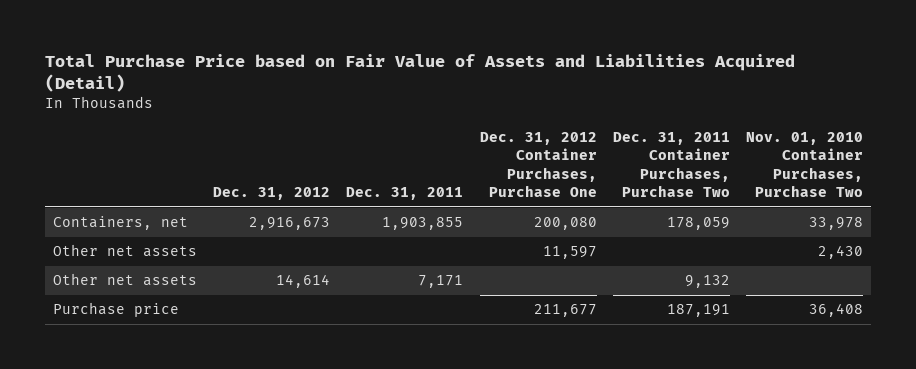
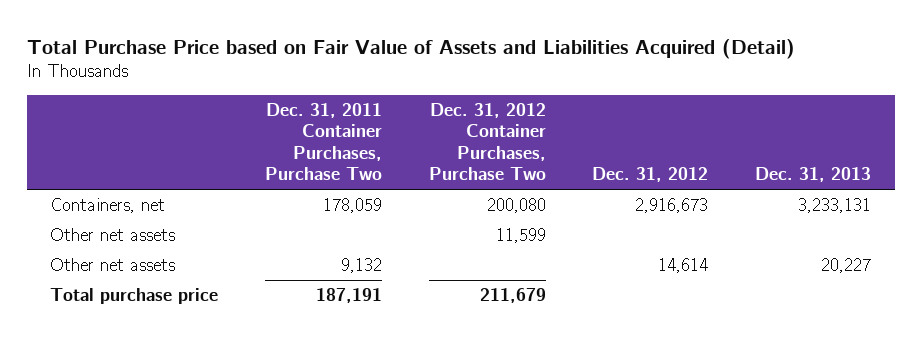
- | Dec. 31, 2012 | Dec. 31, 2011 | Dec. 31, 2012 Container Purchases, Purchase One | Dec. 31, 2011 Container Purchases, Purchase Two | Nov. 01, 2010 Container Purchases, Purchase Two
+ | Dec. 31, 2011 Container Purchases, Purchase Two | Dec. 31, 2012 Container Purchases, Purchase Two | Dec. 31, 2012 | Dec. 31, 2013
- Purchase price | | | 211,677 | 187,191 | 36,408
+ Total purchase price | 187,191 | 211,679 | |

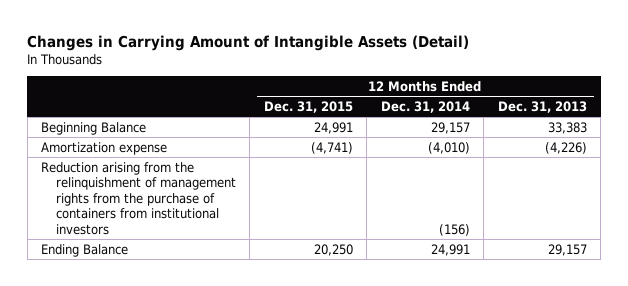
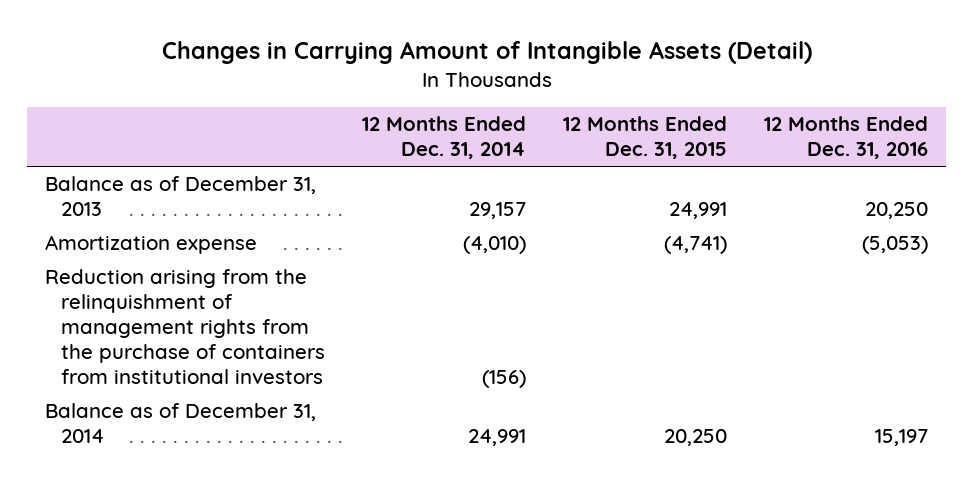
- | 12 Months Ended Dec. 31, 2015 | 12 Months Ended Dec. 31, 2014 | 12 Months Ended Dec. 31, 2013
+ | 12 Months Ended Dec. 31, 2014 | 12 Months Ended Dec. 31, 2015 | 12 Months Ended Dec. 31, 2016
- Beginning Balance | 24,991 | 29,157 | 33,383
+ Balance as of December 31, 2013 | 29,157 | 24,991 | 20,250
- Ending Balance | 20,250 | 24,991 | 29,157
+ Balance as of December 31, 2014 | 24,991 | 20,250 | 15,197

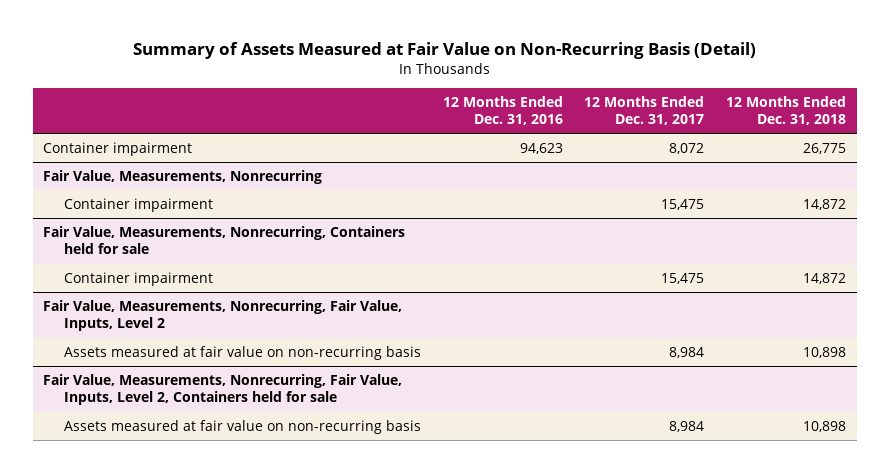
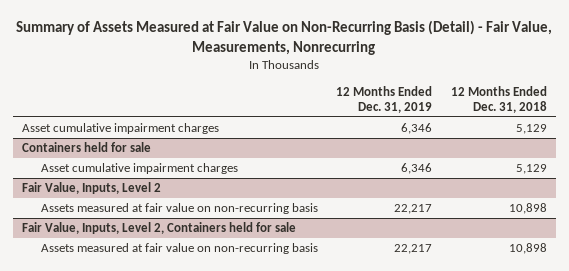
- Summary of Assets Measured at Fair Value on Non-Recurring Basis (Detail)
+ Summary of Assets Measured at Fair Value on Non-Recurring Basis (Detail) - Fair Value, Measurements, Nonrecurring
- | 12 Months Ended Dec. 31, 2016 | 12 Months Ended Dec. 31, 2017 | 12 Months Ended Dec. 31, 2018
+ | 12 Months Ended Dec. 31, 2019 | 12 Months Ended Dec. 31, 2018
- Container impairment | 94,623 | 8,072 | 26,775
- Fair Value, Measurements, Nonrecurring
- Container impairment | | 15,475 | 14,872
- Fair Value, Measurements, Nonrecurring, Containers held for sale
- Container impairment | | 15,475 | 14,872
- Fair Value, Measurements, Nonrecurring, Fair Value, Inputs, Level 2
+ Asset cumulative impairment charges | 6,346 | 5,129
+ Containers held for sale
+ Asset cumulative impairment charges | 6,346 | 5,129
+ Fair Value, Inputs, Level 2
- Fair Value, Measurements, Nonrecurring, Fair Value, Inputs, Level 2, Containers held for sale
+ Fair Value, Inputs, Level 2, Containers held for sale

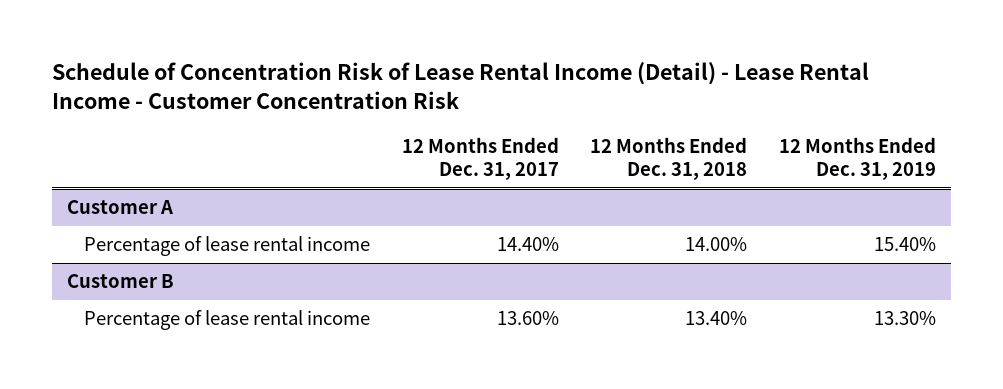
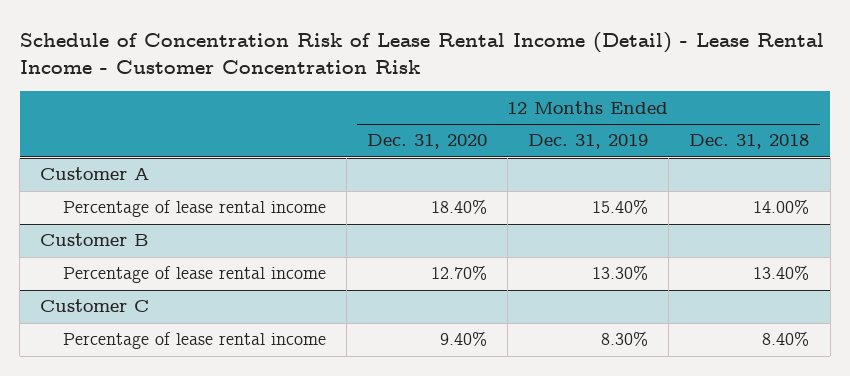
- | 12 Months Ended Dec. 31, 2017 | 12 Months Ended Dec. 31, 2018 | 12 Months Ended Dec. 31, 2019
+ | 12 Months Ended Dec. 31, 2020 | 12 Months Ended Dec. 31, 2019 | 12 Months Ended Dec. 31, 2018
+ Customer C
+ Percentage of lease rental income | 9.40% | 8.30% | 8.40%

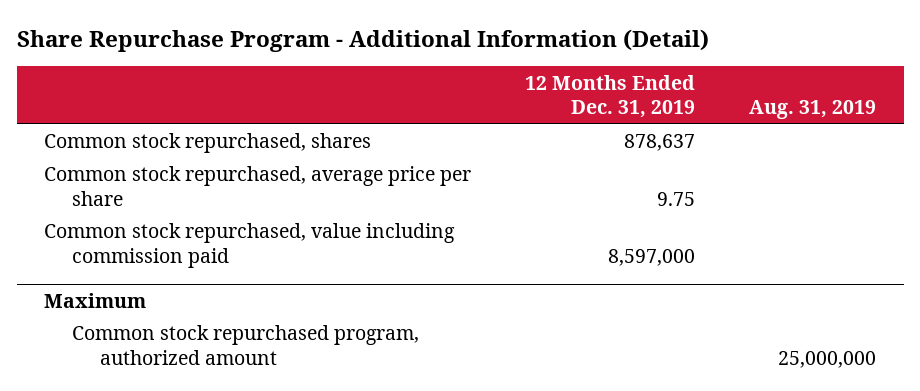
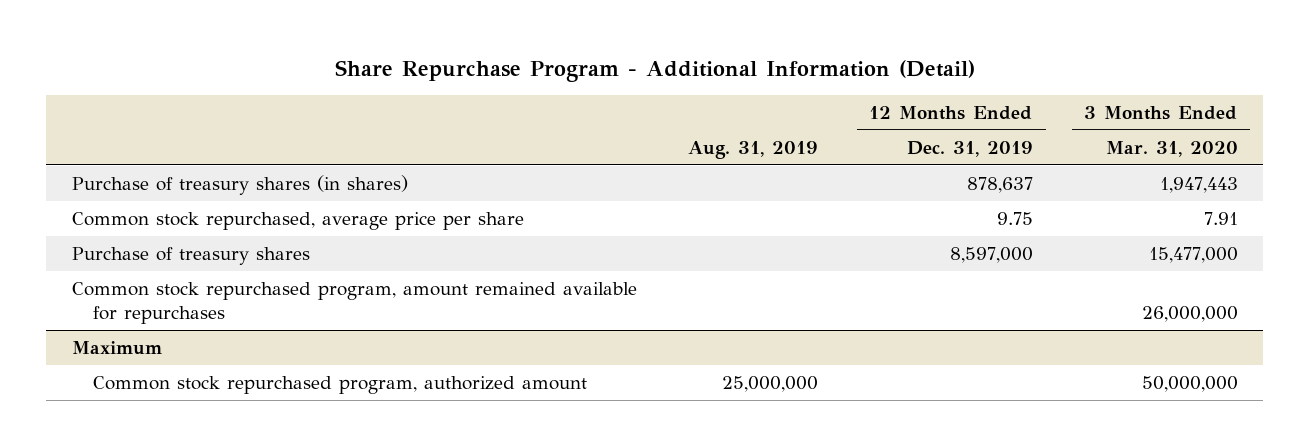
- | 12 Months Ended Dec. 31, 2019 | Aug. 31, 2019
+ | Aug. 31, 2019 | 12 Months Ended Dec. 31, 2019 | 3 Months Ended Mar. 31, 2020
- Common stock repurchased, shares | 878,637 |
+ Purchase of treasury shares (in shares) | | 878,637 | 1,947,443
- Common stock repurchased, value including commission paid | 8,597,000 |
+ Purchase of treasury shares | | 8,597,000 | 15,477,000
+ Common stock repurchased program, amount remained available for repurchases | | | 26,000,000

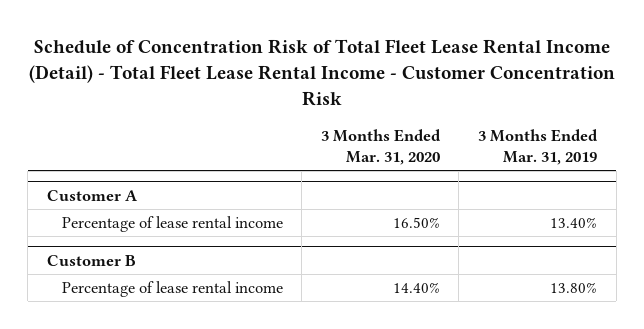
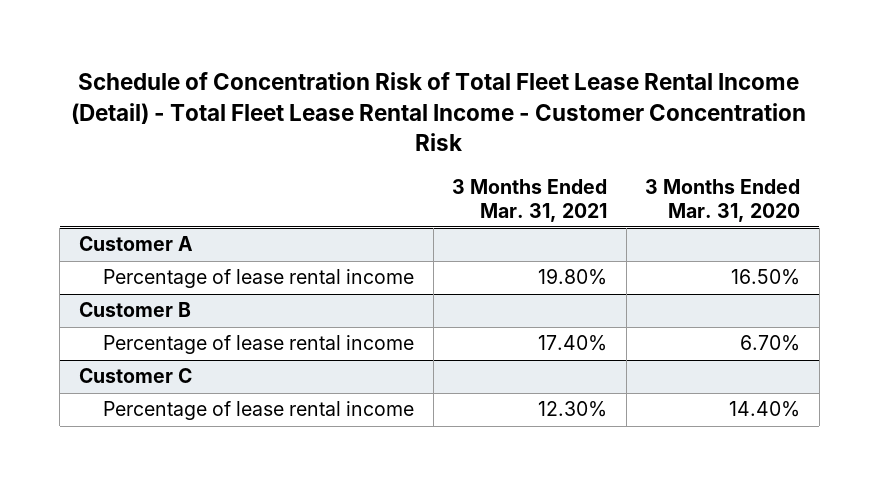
- | 3 Months Ended Mar. 31, 2020 | 3 Months Ended Mar. 31, 2019
+ | 3 Months Ended Mar. 31, 2021 | 3 Months Ended Mar. 31, 2020
@ Customer B
+ Percentage of lease rental income | 17.40% | 6.70%
+ Customer C

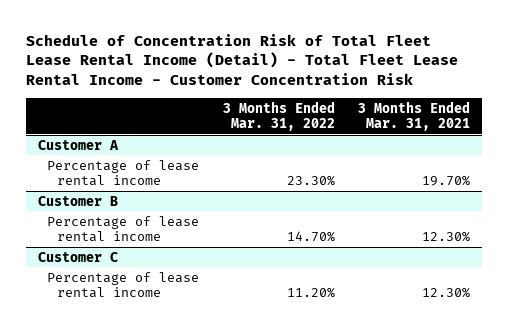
- | 3 Months Ended Mar. 31, 2021 | 3 Months Ended Mar. 31, 2020
+ | 3 Months Ended Mar. 31, 2022 | 3 Months Ended Mar. 31, 2021
@ Customer A
- Percentage of lease rental income | 19.80% | 16.50%
+ Percentage of lease rental income | 23.30% | 19.70%
@ Customer B
- Percentage of lease rental income | 17.40% | 6.70%
+ Percentage of lease rental income | 14.70% | 12.30%

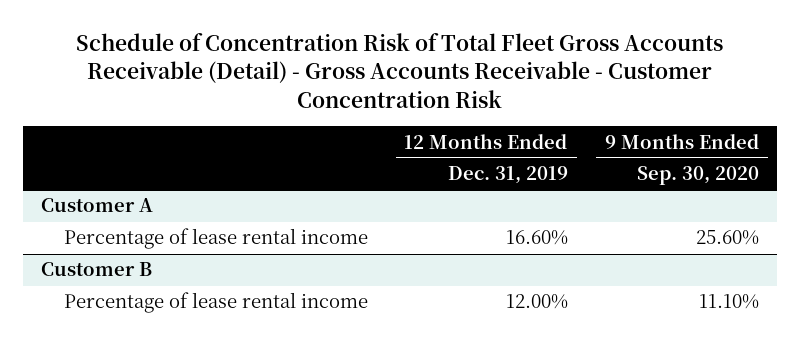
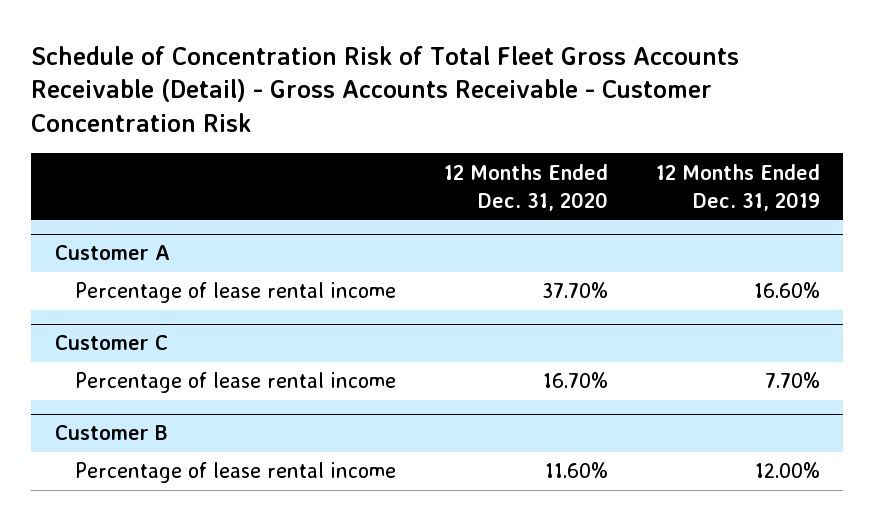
- | 12 Months Ended Dec. 31, 2019 | 9 Months Ended Sep. 30, 2020
+ | 12 Months Ended Dec. 31, 2020 | 12 Months Ended Dec. 31, 2019
+ Customer C
+ Percentage of lease rental income | 16.70% | 7.70%

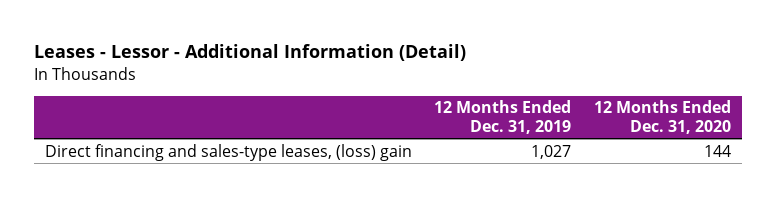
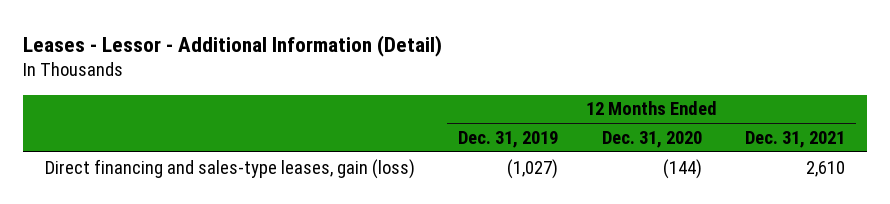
- | 12 Months Ended Dec. 31, 2019 | 12 Months Ended Dec. 31, 2020
+ | 12 Months Ended Dec. 31, 2019 | 12 Months Ended Dec. 31, 2020 | 12 Months Ended Dec. 31, 2021
- Direct financing and sales-type leases, (loss) gain | 1,027 | 144
+ Direct financing and sales-type leases, gain (loss) | (1,027) | (144) | 2,610

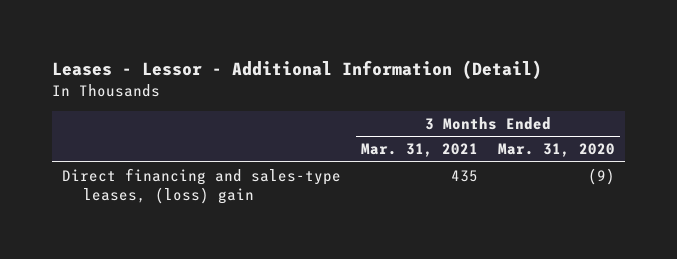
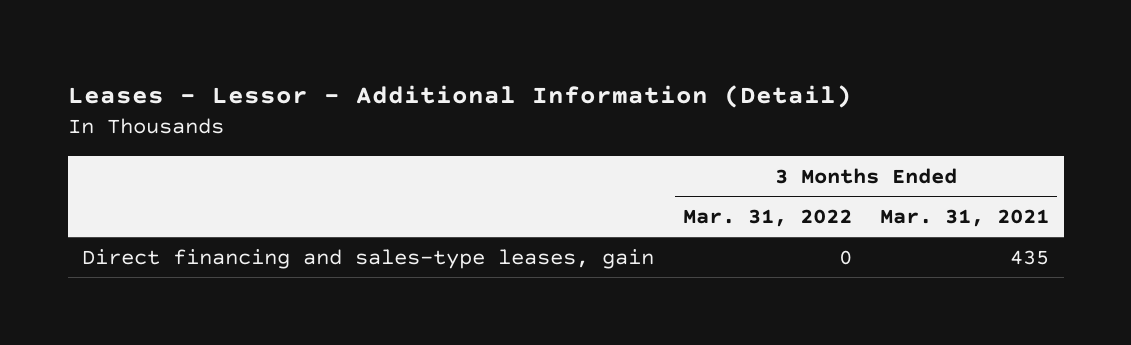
- | 3 Months Ended Mar. 31, 2021 | 3 Months Ended Mar. 31, 2020
+ | 3 Months Ended Mar. 31, 2022 | 3 Months Ended Mar. 31, 2021
- Direct financing and sales-type leases, (loss) gain | 435 | (9)
+ Direct financing and sales-type leases, gain | 0 | 435

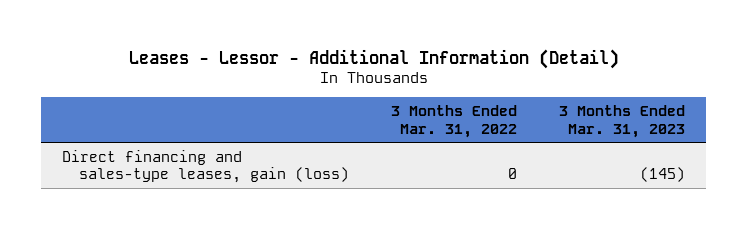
- | 3 Months Ended Mar. 31, 2022 | 3 Months Ended Mar. 31, 2021
+ | 3 Months Ended Mar. 31, 2022 | 3 Months Ended Mar. 31, 2023
- Direct financing and sales-type leases, gain | 0 | 435
+ Direct financing and sales-type leases, gain (loss) | 0 | (145)

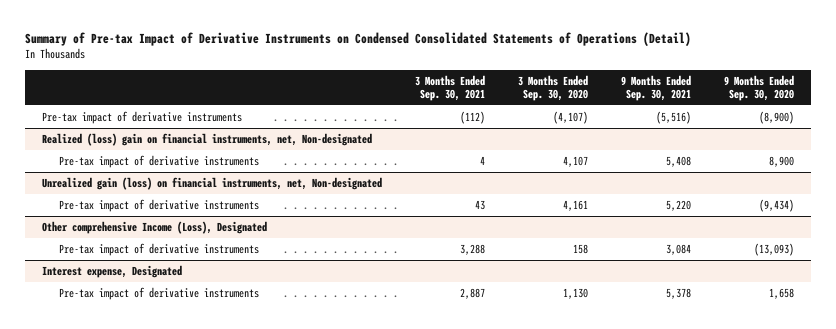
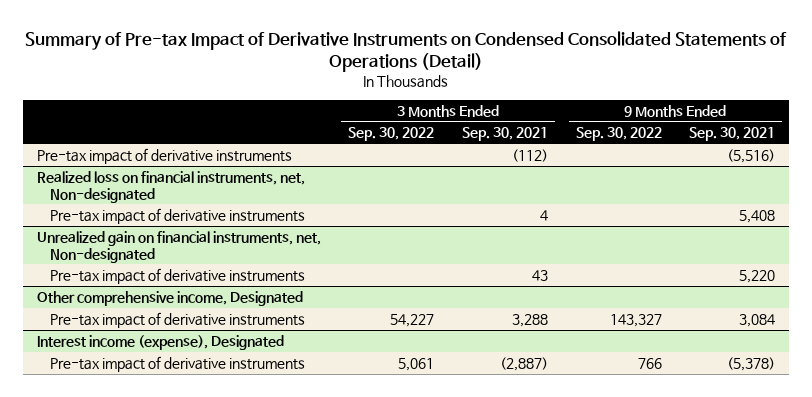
- | 3 Months Ended Sep. 30, 2021 | 3 Months Ended Sep. 30, 2020 | 9 Months Ended Sep. 30, 2021 | 9 Months Ended Sep. 30, 2020
+ | 3 Months Ended Sep. 30, 2022 | 3 Months Ended Sep. 30, 2021 | 9 Months Ended Sep. 30, 2022 | 9 Months Ended Sep. 30, 2021
- Realized (loss) gain on financial instruments, net, Non-designated
+ Realized loss on financial instruments, net, Non-designated
- Unrealized gain (loss) on financial instruments, net, Non-designated
+ Unrealized gain on financial instruments, net, Non-designated
- Other comprehensive Income (Loss), Designated
+ Other comprehensive income, Designated
- Interest expense, Designated
- Pre-tax impact of derivative instruments | 2,887 | 1,130 | 5,378 | 1,658
+ Interest income (expense), Designated
+ Pre-tax impact of derivative instruments | 5,061 | (2,887) | 766 | (5,378)

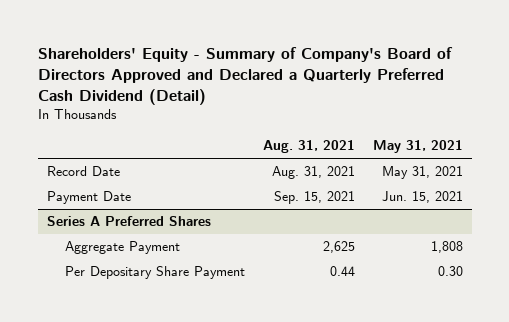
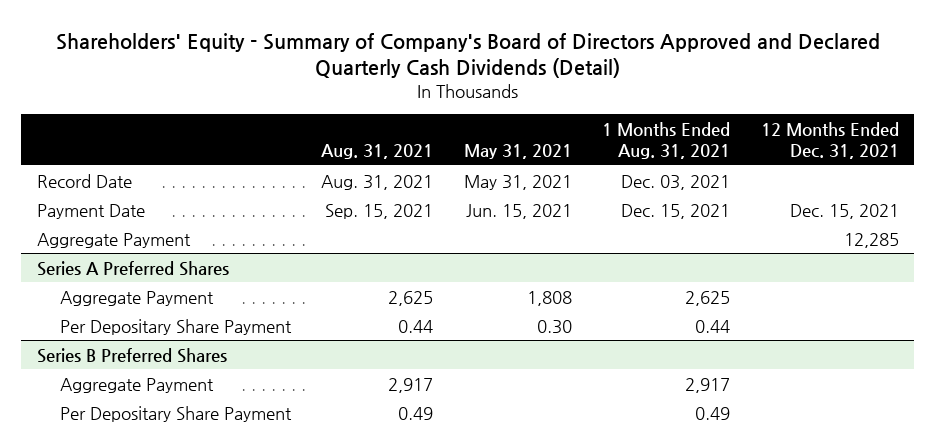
- Shareholders' Equity - Summary of Company's Board of Directors Approved and Declared a Quarterly Preferred Cash Dividend (Detail)
+ Shareholders' Equity - Summary of Company's Board of Directors Approved and Declared Quarterly Cash Dividends (Detail)
- | Aug. 31, 2021 | May 31, 2021
+ | Aug. 31, 2021 | May 31, 2021 | 1 Months Ended Aug. 31, 2021 | 12 Months Ended Dec. 31, 2021
+ Aggregate Payment | | | | 12,285
+ Series B Preferred Shares
+ Aggregate Payment | 2,917 | | 2,917 |
+ Per Depositary Share Payment | 0.49 | | 0.49 |

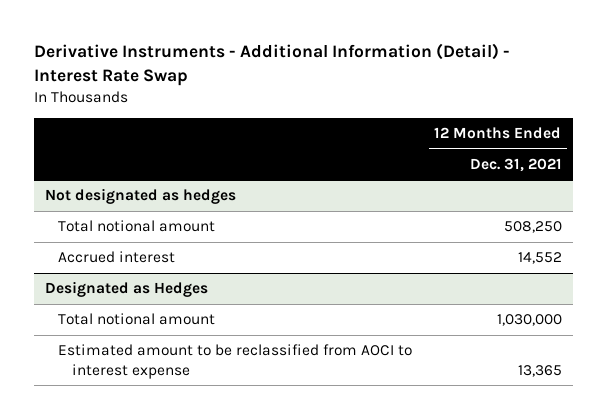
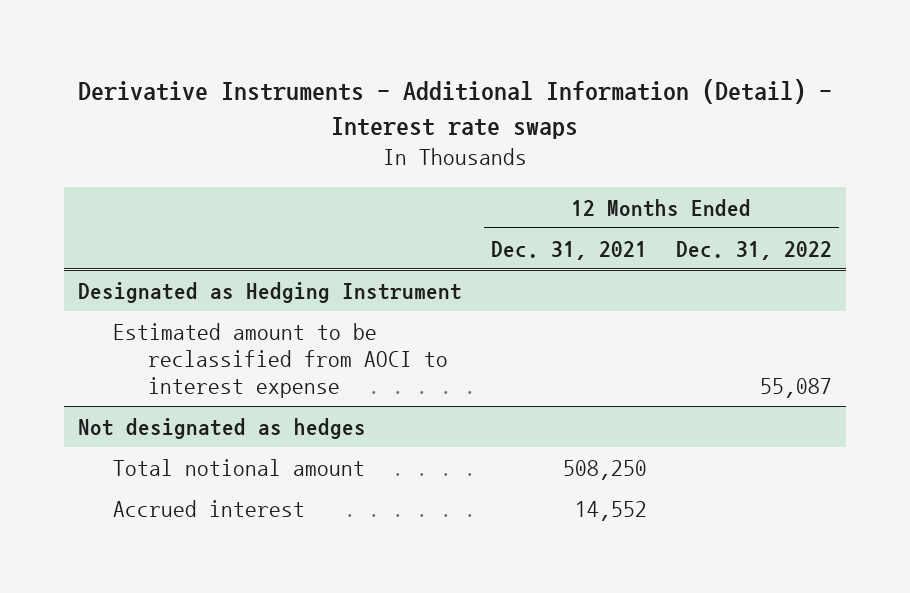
- Derivative Instruments - Additional Information (Detail) - Interest Rate Swap
+ Derivative Instruments - Additional Information (Detail) - Interest rate swaps
- | 12 Months Ended Dec. 31, 2021
+ | 12 Months Ended Dec. 31, 2021 | 12 Months Ended Dec. 31, 2022
+ Designated as Hedging Instrument
+ Estimated amount to be reclassified from AOCI to interest expense | | 55,087
- Designated as Hedges
- Total notional amount | 1,030,000
- Estimated amount to be reclassified from AOCI to interest expense | 13,365

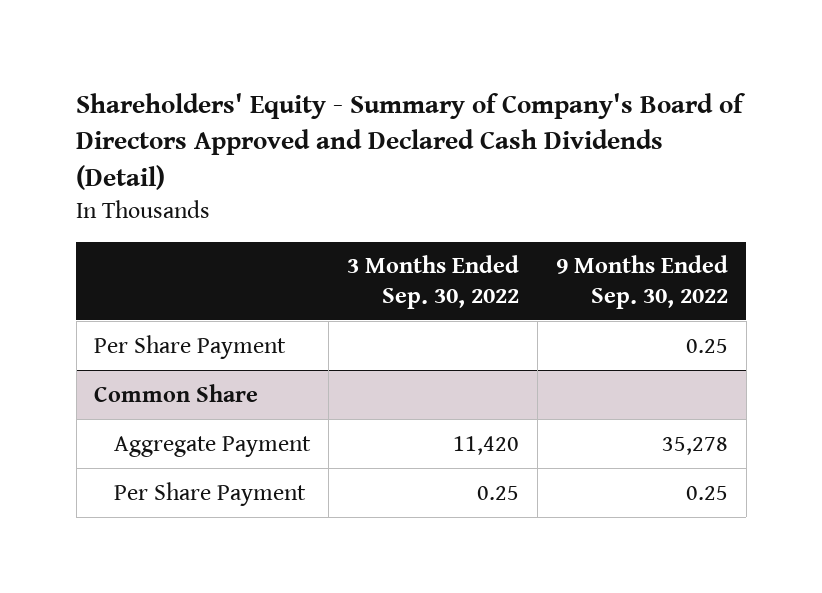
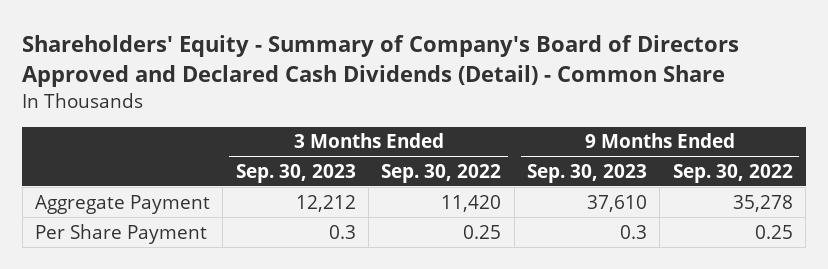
- Shareholders' Equity - Summary of Company's Board of Directors Approved and Declared Cash Dividends (Detail)
+ Shareholders' Equity - Summary of Company's Board of Directors Approved and Declared Cash Dividends (Detail) - Common Share
- | 3 Months Ended Sep. 30, 2022 | 9 Months Ended Sep. 30, 2022
+ | 3 Months Ended Sep. 30, 2023 | 3 Months Ended Sep. 30, 2022 | 9 Months Ended Sep. 30, 2023 | 9 Months Ended Sep. 30, 2022
- Per Share Payment | | 0.25
- Common Share

